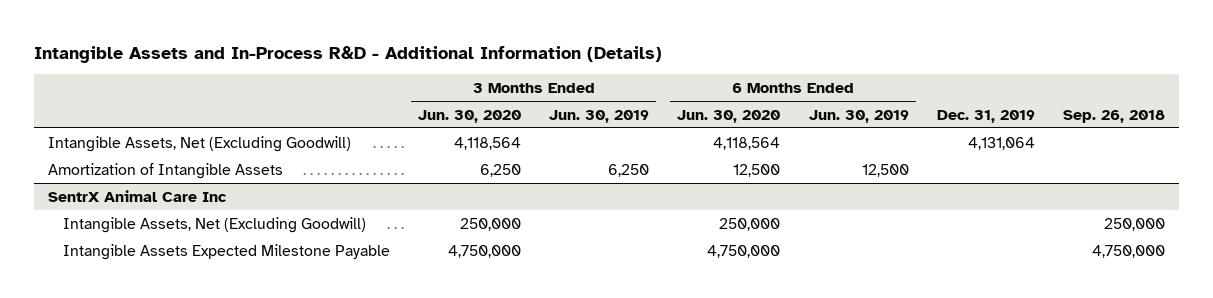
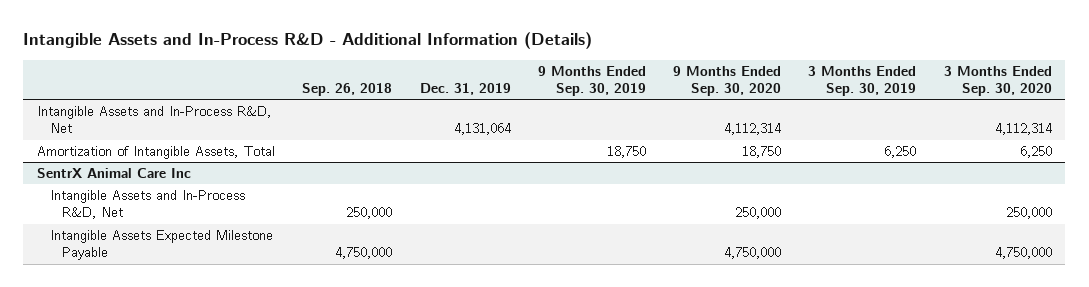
- | 3 Months Ended Jun. 30, 2020 | 3 Months Ended Jun. 30, 2019 | 6 Months Ended Jun. 30, 2020 | 6 Months Ended Jun. 30, 2019 | Dec. 31, 2019 | Sep. 26, 2018
+ | Sep. 26, 2018 | Dec. 31, 2019 | 9 Months Ended Sep. 30, 2019 | 9 Months Ended Sep. 30, 2020 | 3 Months Ended Sep. 30, 2019 | 3 Months Ended Sep. 30, 2020
- Intangible Assets, Net (Excluding Goodwill) | 4,118,564 | | 4,118,564 | | 4,131,064 |
- Amortization of Intangible Assets | 6,250 | 6,250 | 12,500 | 12,500 | |
+ Intangible Assets and In-Process R&D, Net | | 4,131,064 | | 4,112,314 | | 4,112,314
+ Amortization of Intangible Assets, Total | | | 18,750 | 18,750 | 6,250 | 6,250
@ SentrX Animal Care Inc
- Intangible Assets, Net (Excluding Goodwill) | 250,000 | | 250,000 | | | 250,000
+ Intangible Assets and In-Process R&D, Net | 250,000 | | | 250,000 | | 250,000

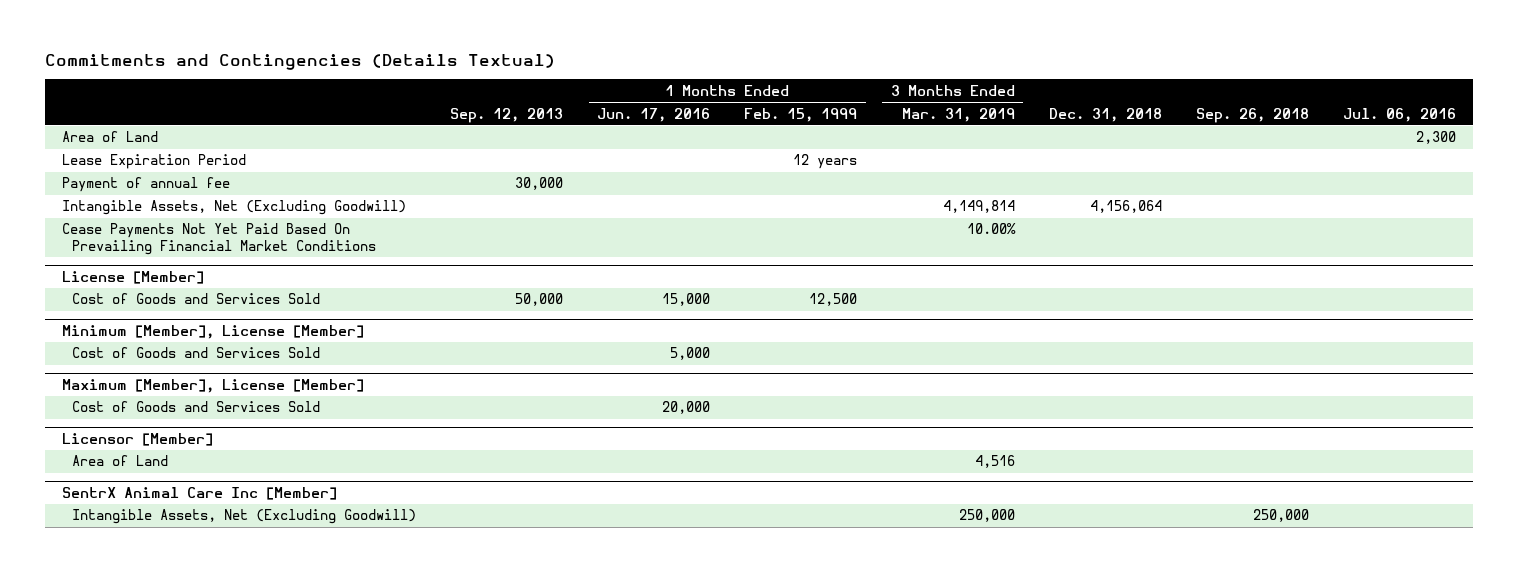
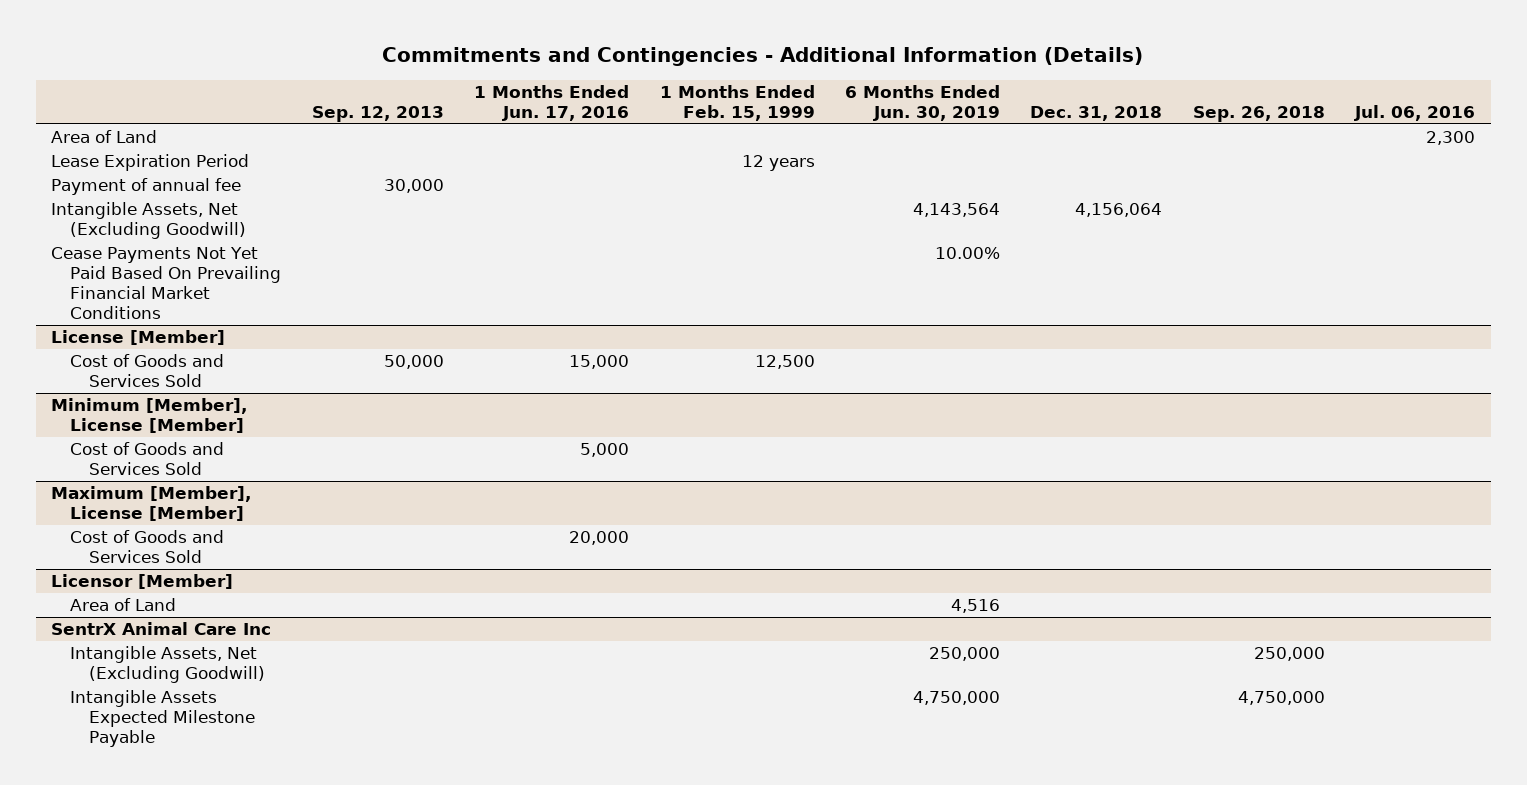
- Commitments and Contingencies (Details Textual)
+ Commitments and Contingencies - Additional Information (Details)
- | Sep. 12, 2013 | 1 Months Ended Jun. 17, 2016 | 1 Months Ended Feb. 15, 1999 | 3 Months Ended Mar. 31, 2019 | Dec. 31, 2018 | Sep. 26, 2018 | Jul. 06, 2016
+ | Sep. 12, 2013 | 1 Months Ended Jun. 17, 2016 | 1 Months Ended Feb. 15, 1999 | 6 Months Ended Jun. 30, 2019 | Dec. 31, 2018 | Sep. 26, 2018 | Jul. 06, 2016
- SentrX Animal Care Inc [Member]
+ SentrX Animal Care Inc
+ Intangible Assets Expected Milestone Payable | | | | 4,750,000 | | 4,750,000 |

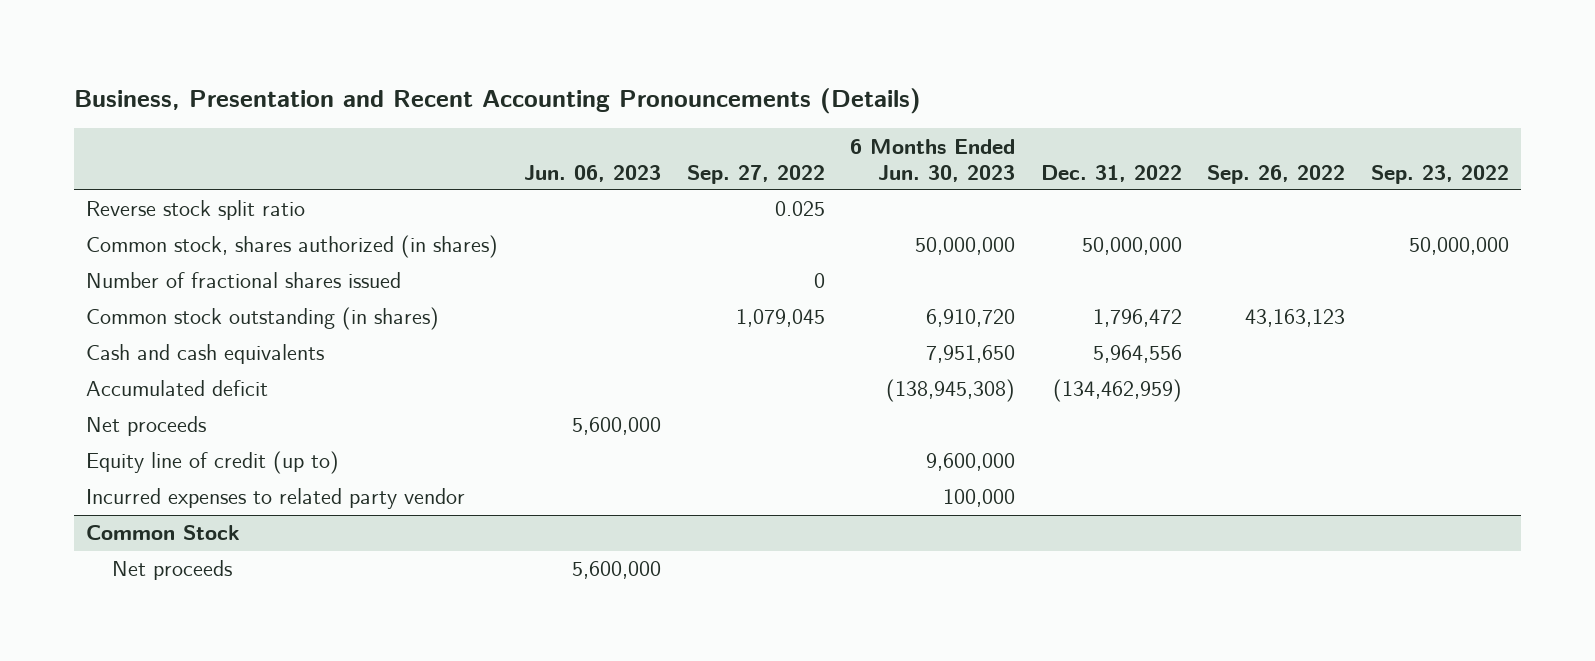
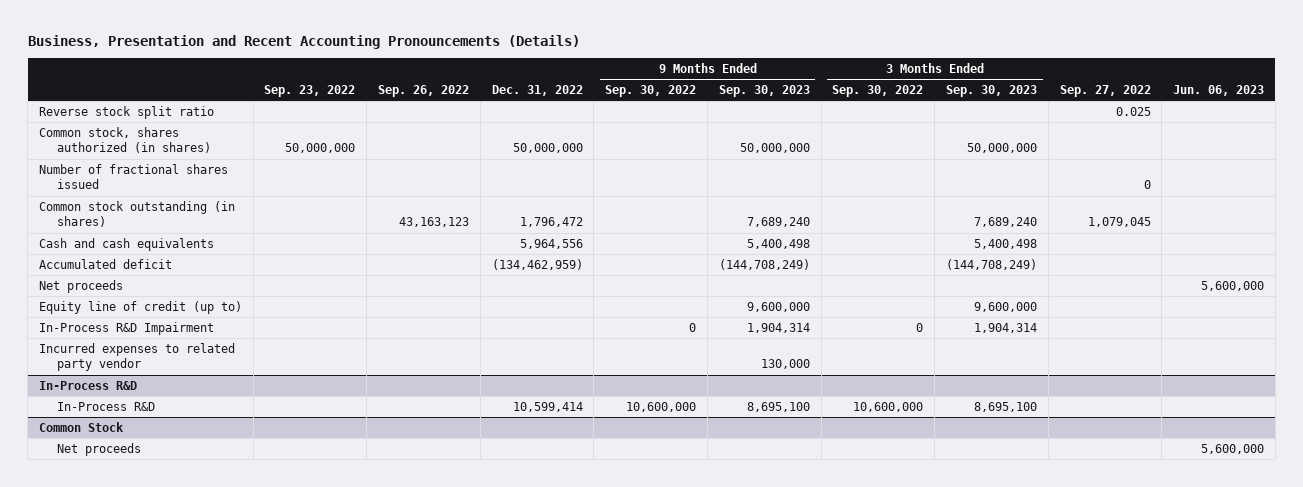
- | Jun. 06, 2023 | Sep. 27, 2022 | 6 Months Ended Jun. 30, 2023 | Dec. 31, 2022 | Sep. 26, 2022 | Sep. 23, 2022
+ | Sep. 23, 2022 | Sep. 26, 2022 | Dec. 31, 2022 | 9 Months Ended Sep. 30, 2022 | 9 Months Ended Sep. 30, 2023 | 3 Months Ended Sep. 30, 2022 | 3 Months Ended Sep. 30, 2023 | Sep. 27, 2022 | Jun. 06, 2023
+ In-Process R&D Impairment | | | | 0 | 1,904,314 | 0 | 1,904,314 | |
+ In-Process R&D
+ In-Process R&D | | | 10,599,414 | 10,600,000 | 8,695,100 | 10,600,000 | 8,695,100 | |

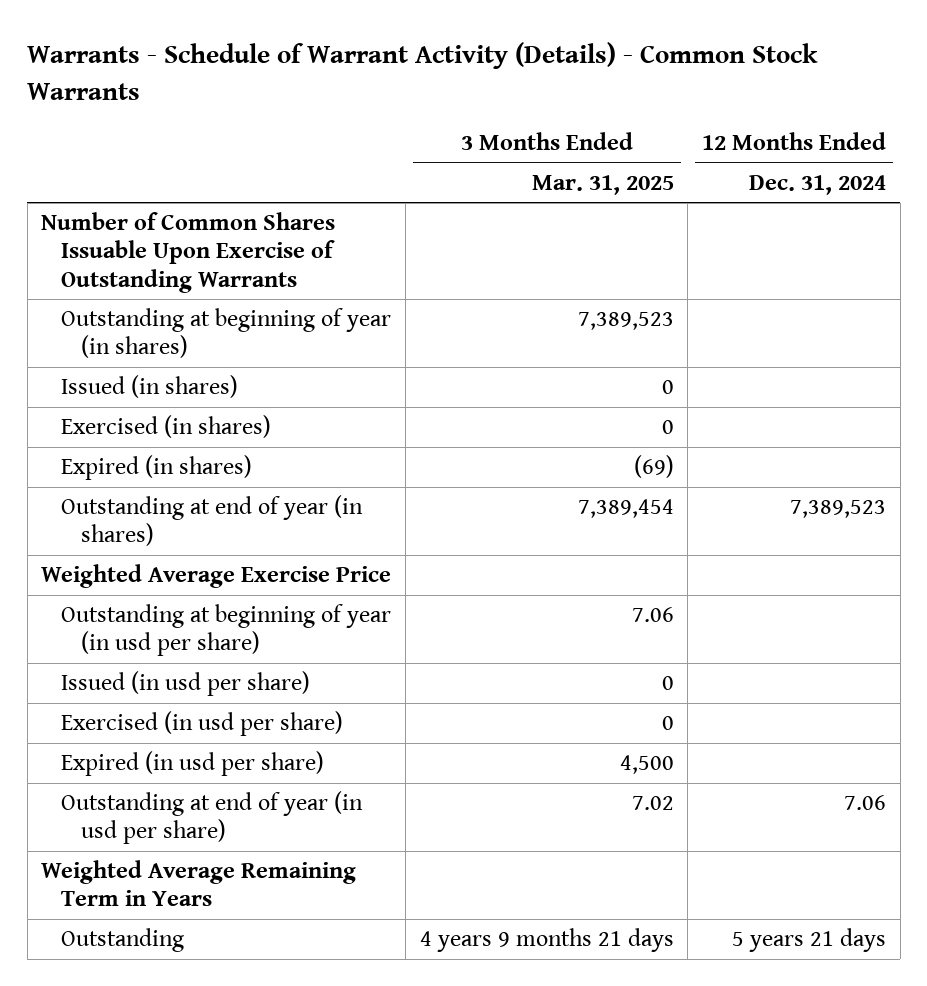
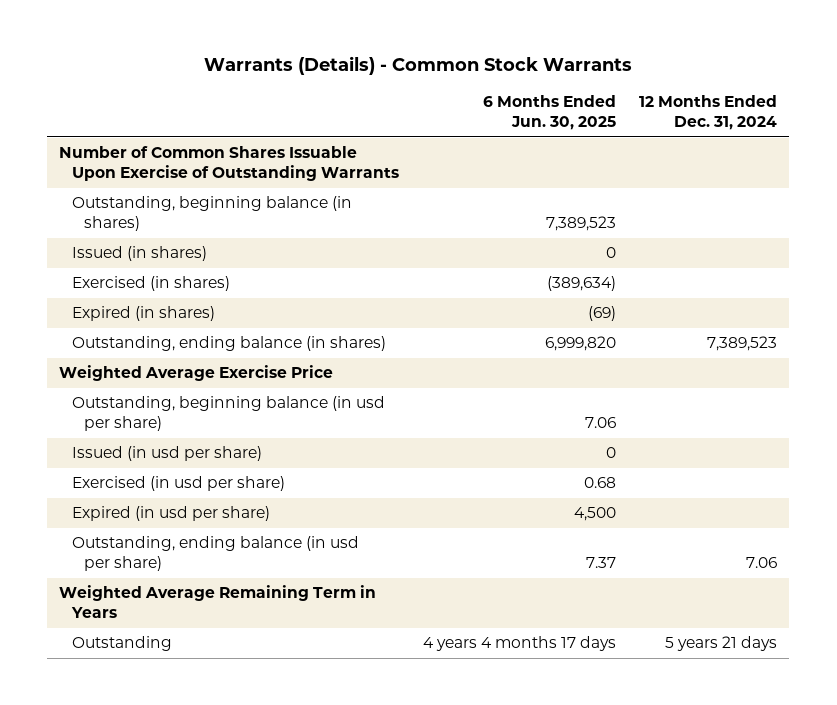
- Warrants - Schedule of Warrant Activity (Details) - Common Stock Warrants
+ Warrants (Details) - Common Stock Warrants
- | 3 Months Ended Mar. 31, 2025 | 12 Months Ended Dec. 31, 2024
+ | 6 Months Ended Jun. 30, 2025 | 12 Months Ended Dec. 31, 2024
- Outstanding at beginning of year (in shares) | 7,389,523 |
+ Outstanding, beginning balance (in shares) | 7,389,523 |
- Outstanding at end of year (in shares) | 7,389,454 | 7,389,523
+ Outstanding, ending balance (in shares) | 6,999,820 | 7,389,523
- Outstanding at beginning of year (in usd per share) | 7.06 |
+ Outstanding, beginning balance (in usd per share) | 7.06 |
- Outstanding at end of year (in usd per share) | 7.02 | 7.06
+ Outstanding, ending balance (in usd per share) | 7.37 | 7.06

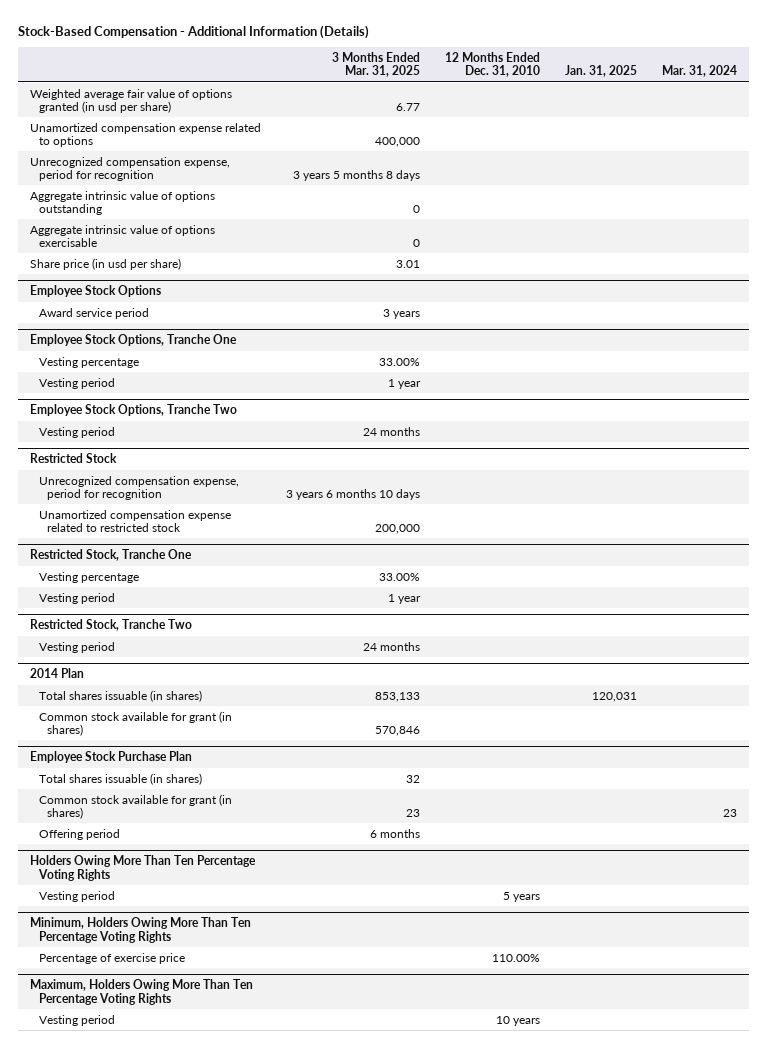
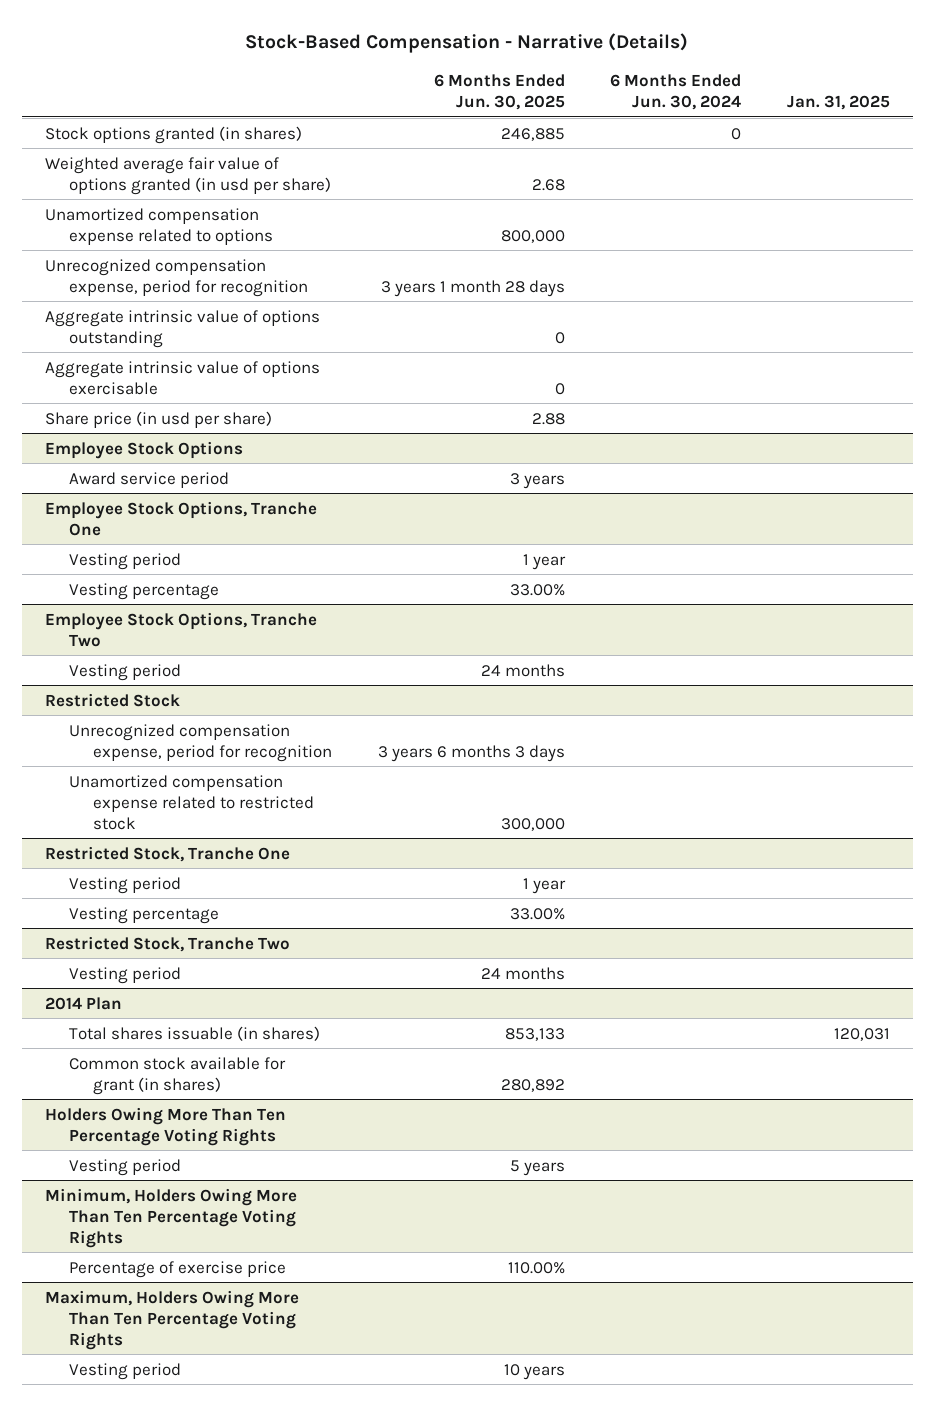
- Stock-Based Compensation - Additional Information (Details)
+ Stock-Based Compensation - Narrative (Details)
- | 3 Months Ended Mar. 31, 2025 | 12 Months Ended Dec. 31, 2010 | Jan. 31, 2025 | Mar. 31, 2024
+ | 6 Months Ended Jun. 30, 2025 | 6 Months Ended Jun. 30, 2024 | Jan. 31, 2025
+ Stock options granted (in shares) | 246,885 | 0 |
@ Employee Stock Options, Tranche One
moved down: Vesting percentage | 33.00% | |
@ Restricted Stock, Tranche One
moved down: Vesting percentage | 33.00% | |
- Employee Stock Purchase Plan
- Total shares issuable (in shares) | 32 | | |
- Common stock available for grant (in shares) | 23 | | | 23
- Offering period | 6 months | | |

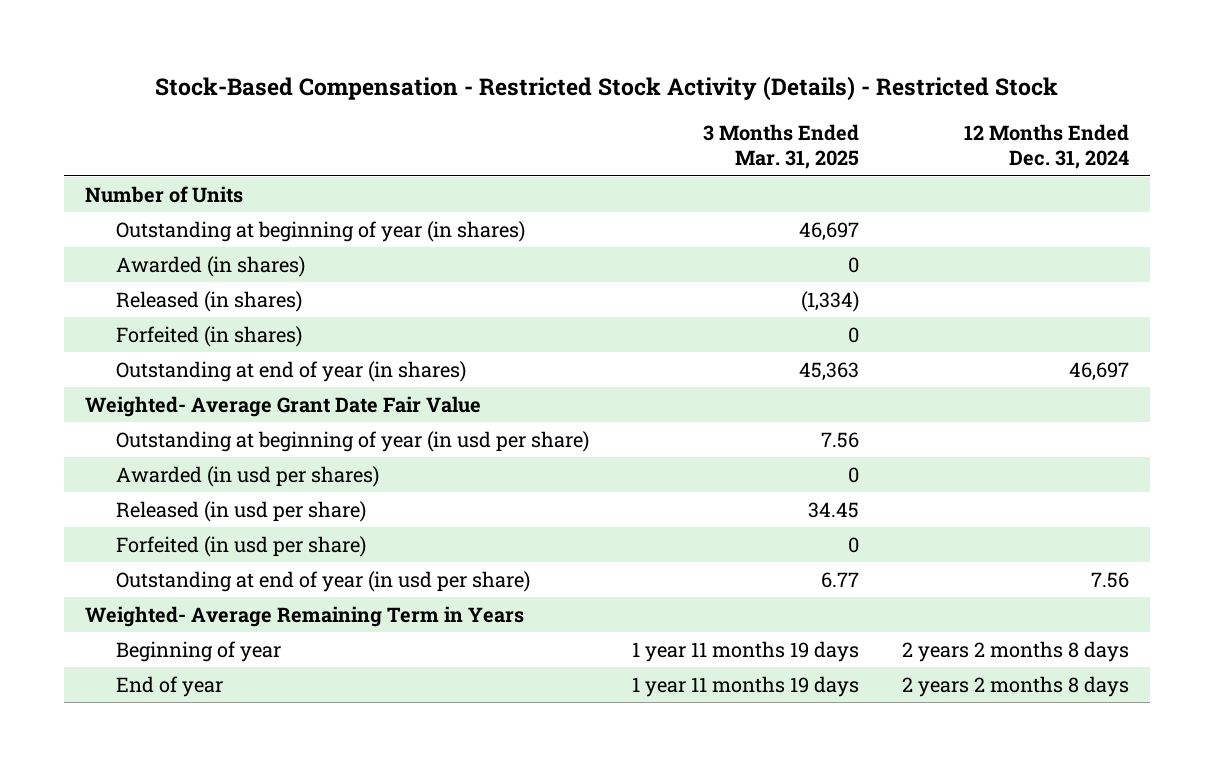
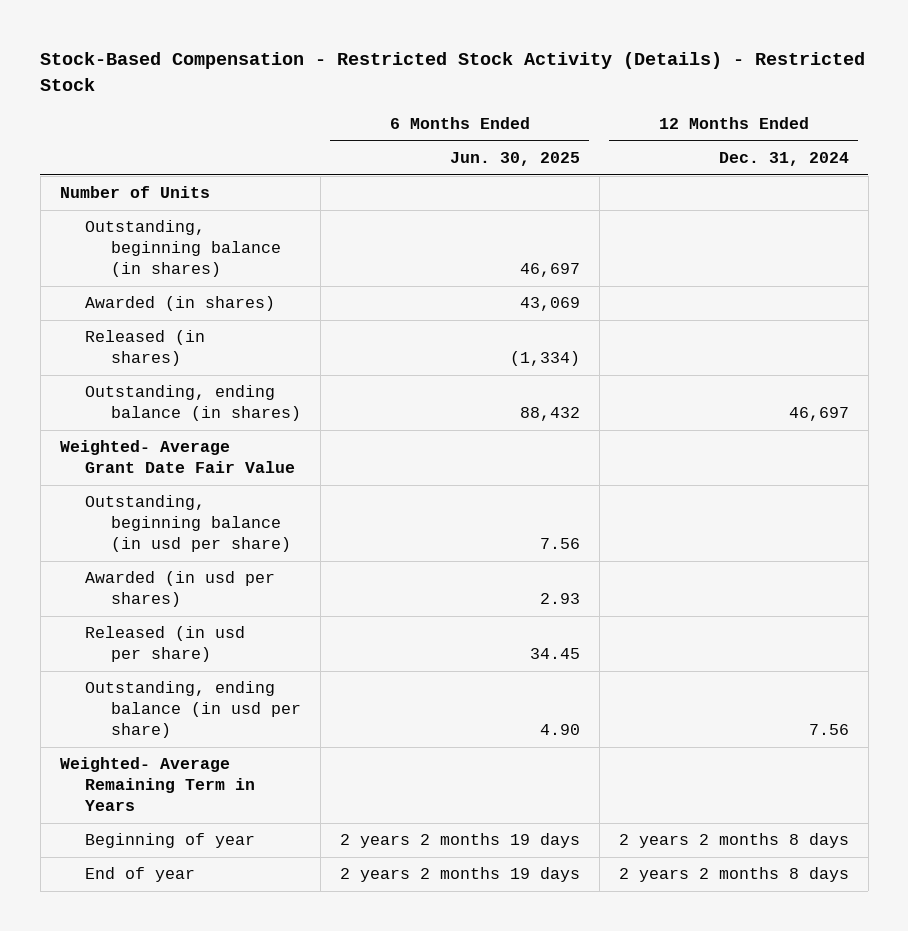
- | 3 Months Ended Mar. 31, 2025 | 12 Months Ended Dec. 31, 2024
+ | 6 Months Ended Jun. 30, 2025 | 12 Months Ended Dec. 31, 2024
- Outstanding at beginning of year (in shares) | 46,697 |
+ Outstanding, beginning balance (in shares) | 46,697 |
- Forfeited (in shares) | 0 |
- Outstanding at end of year (in shares) | 45,363 | 46,697
+ Outstanding, ending balance (in shares) | 88,432 | 46,697
- Outstanding at beginning of year (in usd per share) | 7.56 |
+ Outstanding, beginning balance (in usd per share) | 7.56 |
- Forfeited (in usd per share) | 0 |
- Outstanding at end of year (in usd per share) | 6.77 | 7.56
+ Outstanding, ending balance (in usd per share) | 4.90 | 7.56

